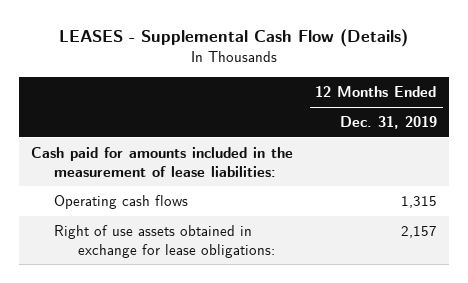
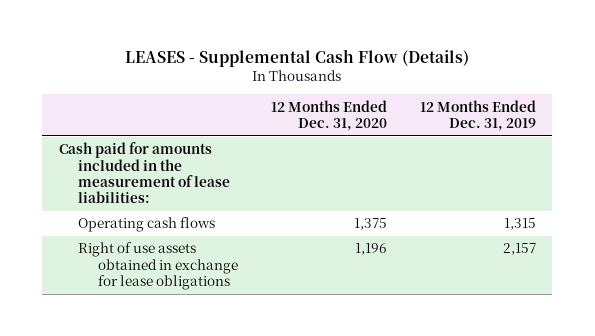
- | 12 Months Ended Dec. 31, 2019
+ | 12 Months Ended Dec. 31, 2020 | 12 Months Ended Dec. 31, 2019
- Right of use assets obtained in exchange for lease obligations: | 2,157
+ Right of use assets obtained in exchange for lease obligations | 1,196 | 2,157

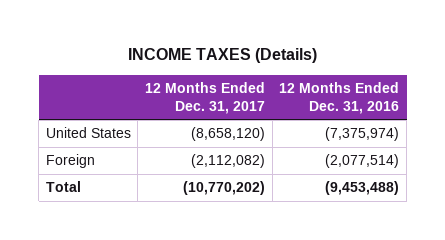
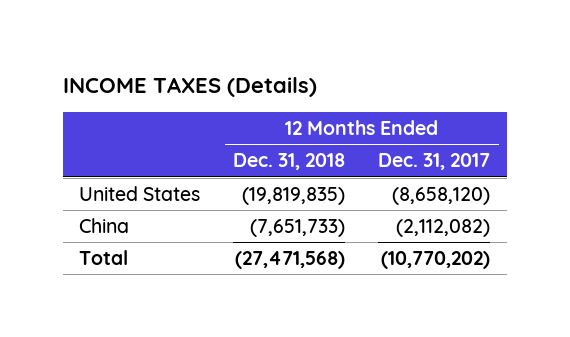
- | 12 Months Ended Dec. 31, 2017 | 12 Months Ended Dec. 31, 2016
+ | 12 Months Ended Dec. 31, 2018 | 12 Months Ended Dec. 31, 2017
- Foreign | (2,112,082) | (2,077,514)
+ China | (7,651,733) | (2,112,082)

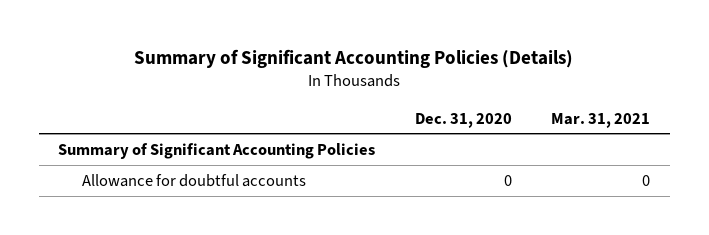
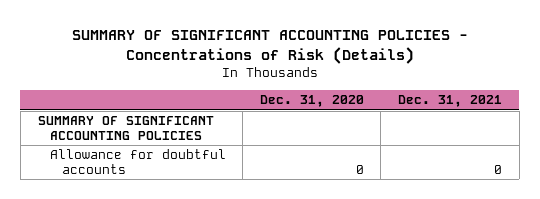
- Summary of Significant Accounting Policies (Details)
+ SUMMARY OF SIGNIFICANT ACCOUNTING POLICIES - Concentrations of Risk (Details)
- | Dec. 31, 2020 | Mar. 31, 2021
+ | Dec. 31, 2020 | Dec. 31, 2021
- Summary of Significant Accounting Policies
+ SUMMARY OF SIGNIFICANT ACCOUNTING POLICIES

